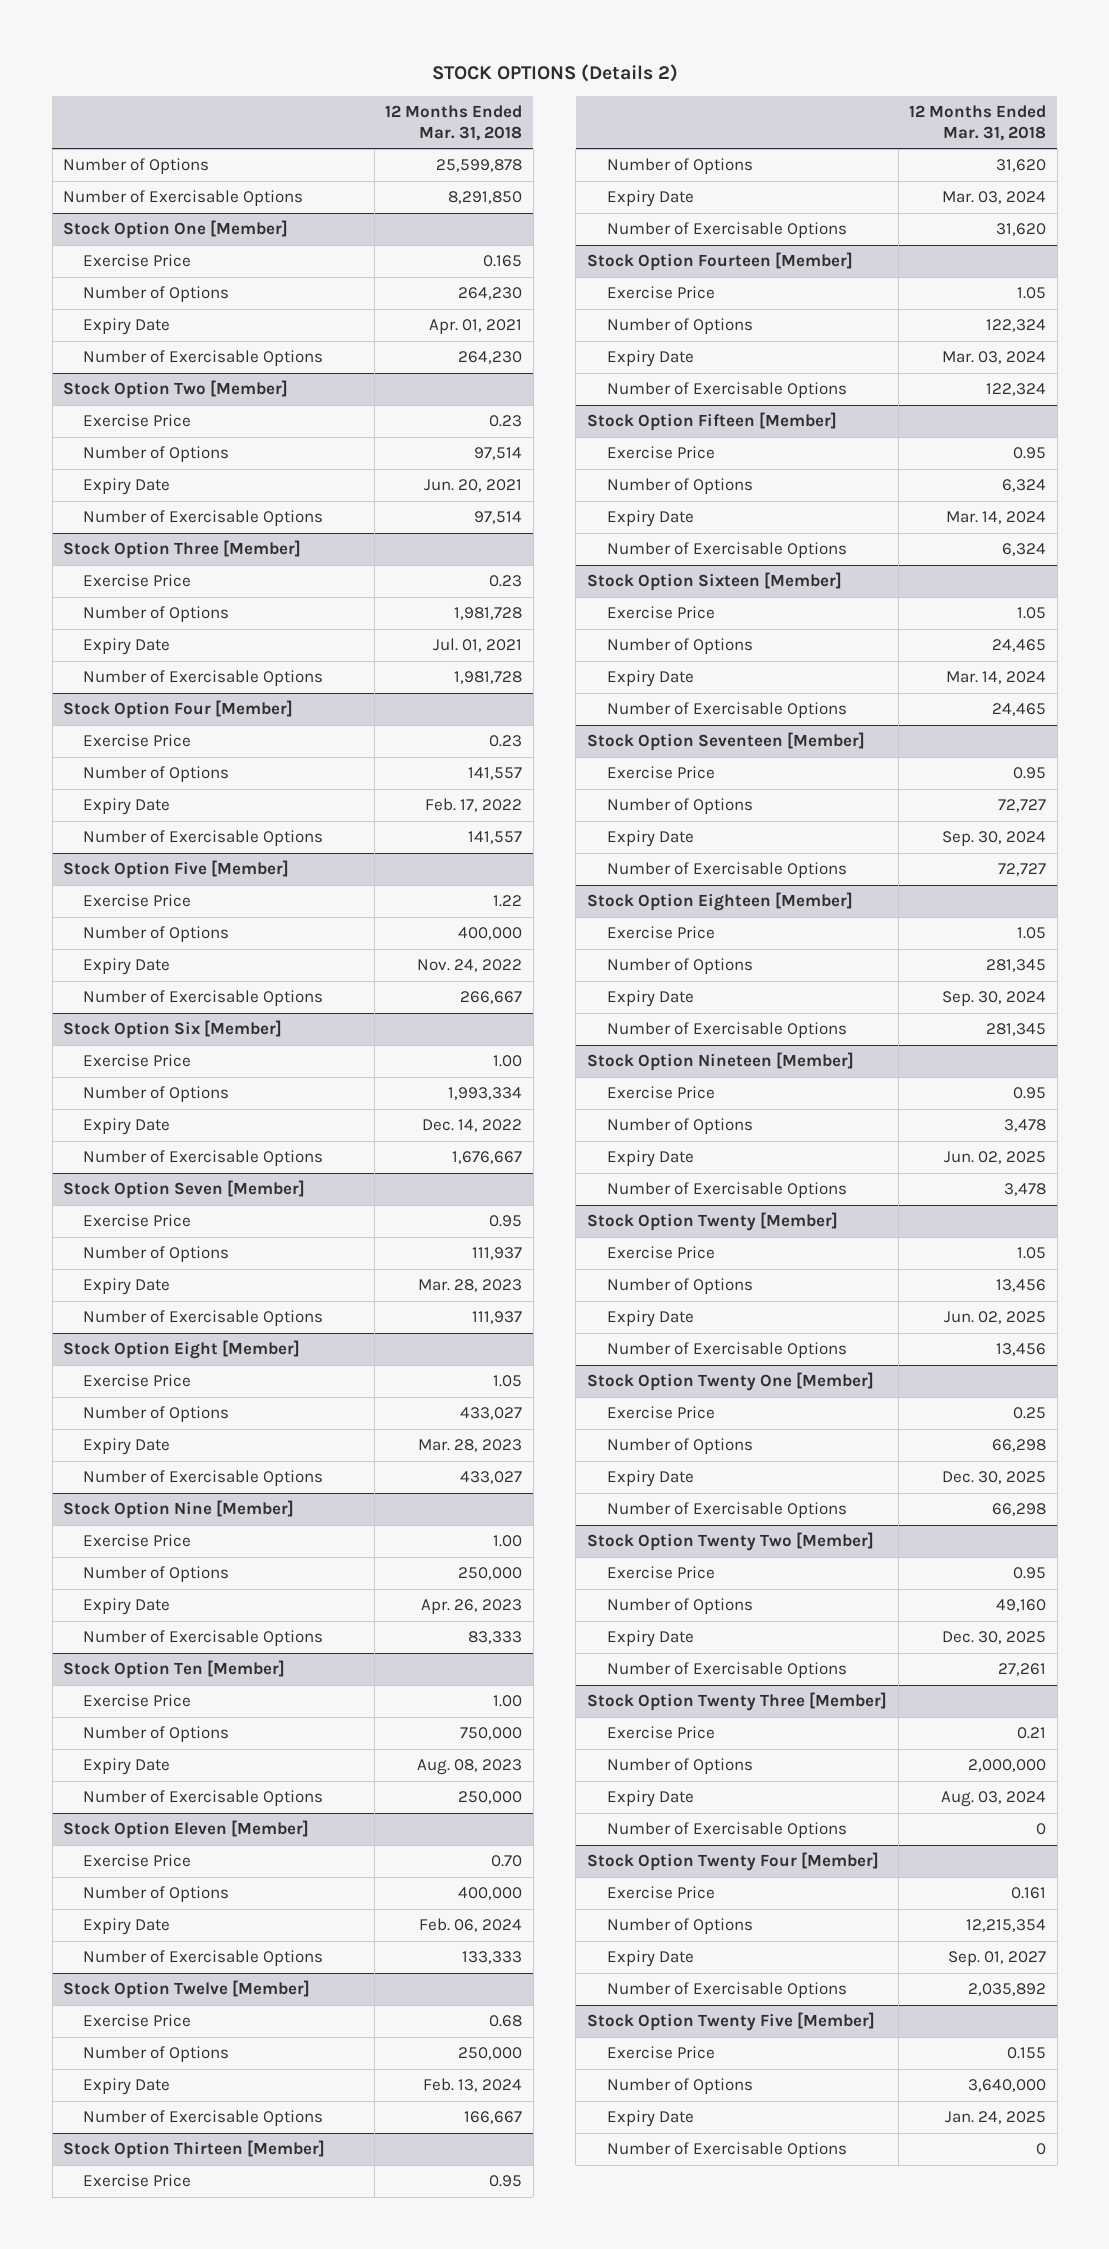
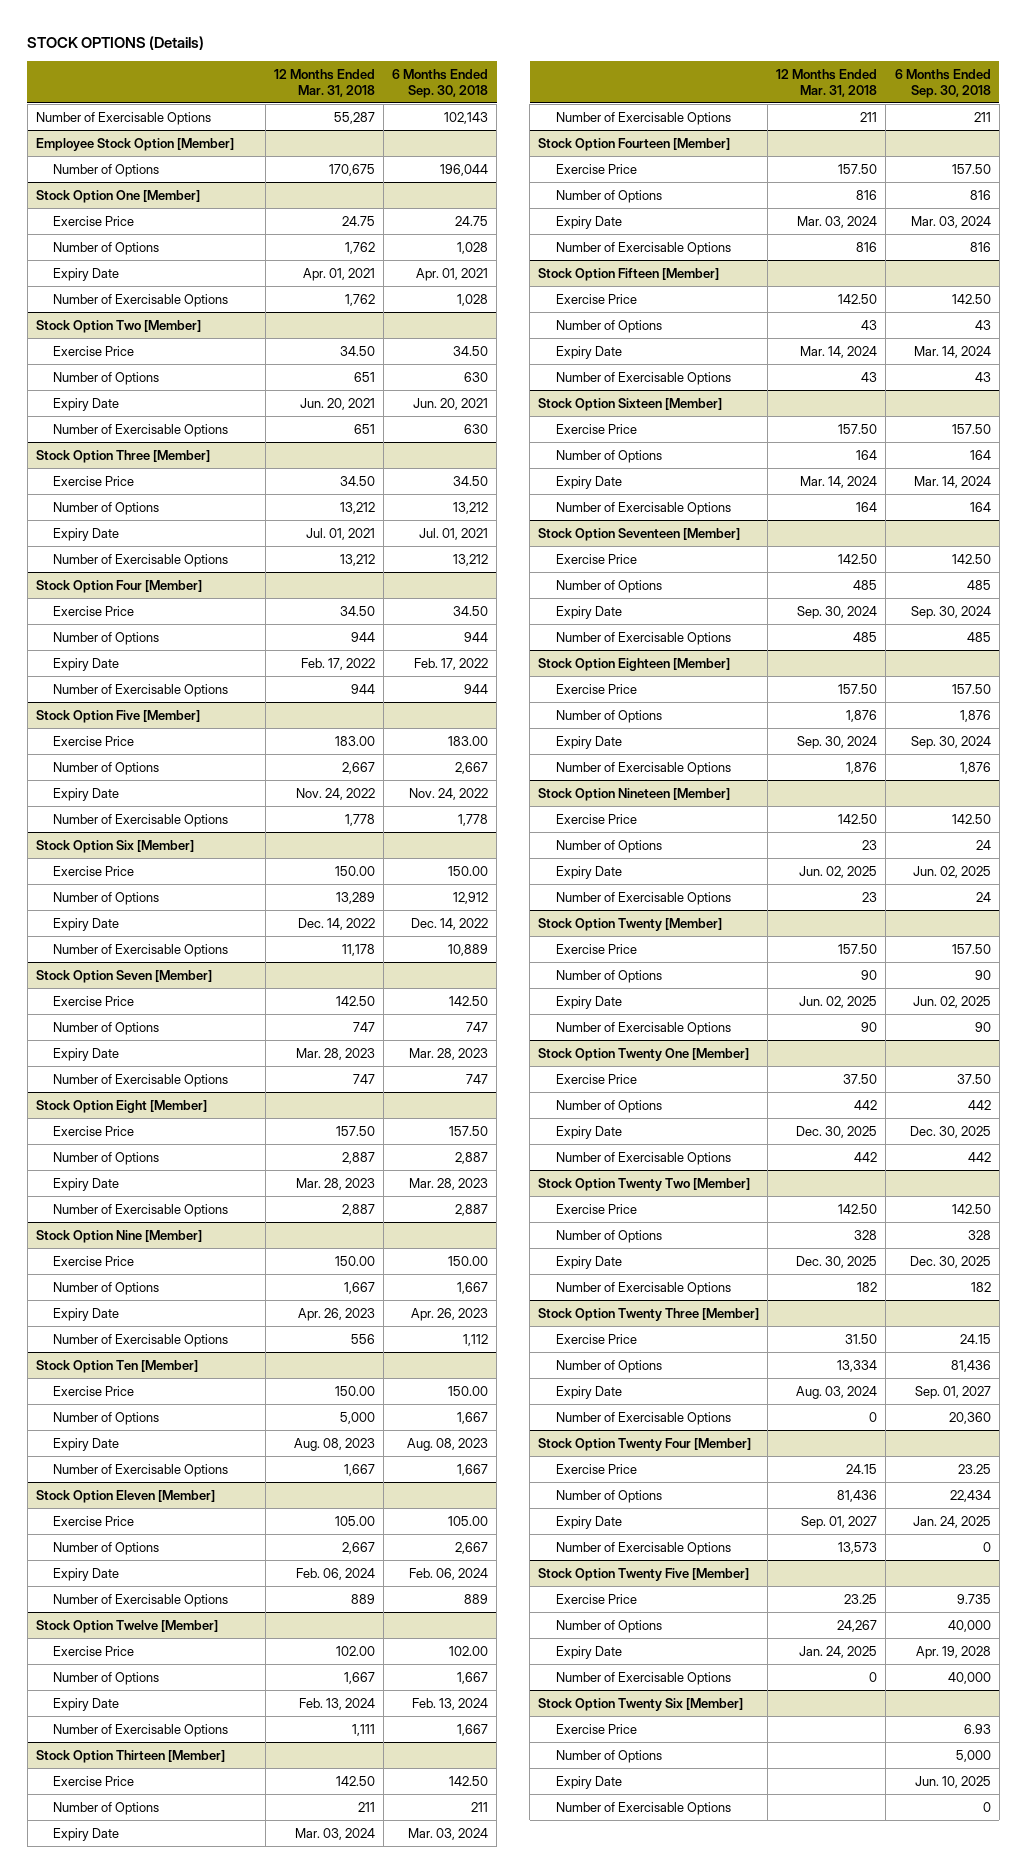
- STOCK OPTIONS (Details 2)
+ STOCK OPTIONS (Details)
- | 12 Months Ended Mar. 31, 2018
+ | 12 Months Ended Mar. 31, 2018 | 6 Months Ended Sep. 30, 2018
- Number of Options | 25,599,878
- Number of Exercisable Options | 8,291,850
+ Number of Exercisable Options | 55,287 | 102,143
+ Employee Stock Option [Member]
+ Number of Options | 170,675 | 196,044
@ Stock Option One [Member]
- Exercise Price | 0.165
- Number of Options | 264,230
+ Exercise Price | 24.75 | 24.75
+ Number of Options | 1,762 | 1,028
- Number of Exercisable Options | 264,230
+ Number of Exercisable Options | 1,762 | 1,028
@ Stock Option Two [Member]
- Exercise Price | 0.23
- Number of Options | 97,514
+ Exercise Price | 34.50 | 34.50
+ Number of Options | 651 | 630
- Number of Exercisable Options | 97,514
+ Number of Exercisable Options | 651 | 630
@ Stock Option Three [Member]
- Exercise Price | 0.23
- Number of Options | 1,981,728
+ Exercise Price | 34.50 | 34.50
+ Number of Options | 13,212 | 13,212
- Number of Exercisable Options | 1,981,728
+ Number of Exercisable Options | 13,212 | 13,212
@ Stock Option Four [Member]
- Exercise Price | 0.23
- Number of Options | 141,557
+ Exercise Price | 34.50 | 34.50
+ Number of Options | 944 | 944
- Number of Exercisable Options | 141,557
+ Number of Exercisable Options | 944 | 944
@ Stock Option Five [Member]
- Exercise Price | 1.22
- Number of Options | 400,000
+ Exercise Price | 183.00 | 183.00
+ Number of Options | 2,667 | 2,667
- Number of Exercisable Options | 266,667
+ Number of Exercisable Options | 1,778 | 1,778
@ Stock Option Six [Member]
- Exercise Price | 1.00
- Number of Options | 1,993,334
+ Exercise Price | 150.00 | 150.00
+ Number of Options | 13,289 | 12,912
- Number of Exercisable Options | 1,676,667
+ Number of Exercisable Options | 11,178 | 10,889
@ Stock Option Seven [Member]
- Exercise Price | 0.95
- Number of Options | 111,937
+ Exercise Price | 142.50 | 142.50
+ Number of Options | 747 | 747
- Number of Exercisable Options | 111,937
+ Number of Exercisable Options | 747 | 747
@ Stock Option Eight [Member]
- Exercise Price | 1.05
- Number of Options | 433,027
+ Exercise Price | 157.50 | 157.50
+ Number of Options | 2,887 | 2,887
- Number of Exercisable Options | 433,027
+ Number of Exercisable Options | 2,887 | 2,887
@ Stock Option Nine [Member]
- Exercise Price | 1.00
- Number of Options | 250,000
+ Exercise Price | 150.00 | 150.00
+ Number of Options | 1,667 | 1,667
- Number of Exercisable Options | 83,333
+ Number of Exercisable Options | 556 | 1,112
@ Stock Option Ten [Member]
- Exercise Price | 1.00
- Number of Options | 750,000
+ Exercise Price | 150.00 | 150.00
+ Number of Options | 5,000 | 1,667
- Number of Exercisable Options | 250,000
+ Number of Exercisable Options | 1,667 | 1,667
@ Stock Option Eleven [Member]
- Exercise Price | 0.70
- Number of Options | 400,000
+ Exercise Price | 105.00 | 105.00
+ Number of Options | 2,667 | 2,667
- Number of Exercisable Options | 133,333
+ Number of Exercisable Options | 889 | 889
@ Stock Option Twelve [Member]
- Exercise Price | 0.68
- Number of Options | 250,000
+ Exercise Price | 102.00 | 102.00
+ Number of Options | 1,667 | 1,667
- Number of Exercisable Options | 166,667
+ Number of Exercisable Options | 1,111 | 1,667
@ Stock Option Thirteen [Member]
- Exercise Price | 0.95
- Number of Options | 31,620
+ Exercise Price | 142.50 | 142.50
+ Number of Options | 211 | 211
- Number of Exercisable Options | 31,620
+ Number of Exercisable Options | 211 | 211
@ Stock Option Fourteen [Member]
- Exercise Price | 1.05
- Number of Options | 122,324
+ Exercise Price | 157.50 | 157.50
+ Number of Options | 816 | 816
- Number of Exercisable Options | 122,324
+ Number of Exercisable Options | 816 | 816
@ Stock Option Fifteen [Member]
- Exercise Price | 0.95
- Number of Options | 6,324
+ Exercise Price | 142.50 | 142.50
+ Number of Options | 43 | 43
- Number of Exercisable Options | 6,324
+ Number of Exercisable Options | 43 | 43
@ Stock Option Sixteen [Member]
- Exercise Price | 1.05
- Number of Options | 24,465
+ Exercise Price | 157.50 | 157.50
+ Number of Options | 164 | 164
- Number of Exercisable Options | 24,465
+ Number of Exercisable Options | 164 | 164
@ Stock Option Seventeen [Member]
- Exercise Price | 0.95
- Number of Options | 72,727
+ Exercise Price | 142.50 | 142.50
+ Number of Options | 485 | 485
- Number of Exercisable Options | 72,727
+ Number of Exercisable Options | 485 | 485
@ Stock Option Eighteen [Member]
- Exercise Price | 1.05
- Number of Options | 281,345
+ Exercise Price | 157.50 | 157.50
+ Number of Options | 1,876 | 1,876
- Number of Exercisable Options | 281,345
+ Number of Exercisable Options | 1,876 | 1,876
@ Stock Option Nineteen [Member]
- Exercise Price | 0.95
- Number of Options | 3,478
+ Exercise Price | 142.50 | 142.50
+ Number of Options | 23 | 24
- Number of Exercisable Options | 3,478
+ Number of Exercisable Options | 23 | 24
@ Stock Option Twenty [Member]
- Exercise Price | 1.05
- Number of Options | 13,456
+ Exercise Price | 157.50 | 157.50
+ Number of Options | 90 | 90
- Number of Exercisable Options | 13,456
+ Number of Exercisable Options | 90 | 90
@ Stock Option Twenty One [Member]
- Exercise Price | 0.25
- Number of Options | 66,298
+ Exercise Price | 37.50 | 37.50
+ Number of Options | 442 | 442
- Number of Exercisable Options | 66,298
+ Number of Exercisable Options | 442 | 442
@ Stock Option Twenty Two [Member]
- Exercise Price | 0.95
- Number of Options | 49,160
+ Exercise Price | 142.50 | 142.50
+ Number of Options | 328 | 328
- Number of Exercisable Options | 27,261
+ Number of Exercisable Options | 182 | 182
@ Stock Option Twenty Three [Member]
- Exercise Price | 0.21
- Number of Options | 2,000,000
+ Exercise Price | 31.50 | 24.15
+ Number of Options | 13,334 | 81,436
@ Stock Option Twenty Four [Member]
- Exercise Price | 0.161
- Number of Options | 12,215,354
+ Exercise Price | 24.15 | 23.25
+ Number of Options | 81,436 | 22,434
- Number of Exercisable Options | 2,035,892
+ Number of Exercisable Options | 13,573 | 0
@ Stock Option Twenty Five [Member]
- Exercise Price | 0.155
- Number of Options | 3,640,000
+ Exercise Price | 23.25 | 9.735
+ Number of Options | 24,267 | 40,000
+ Stock Option Twenty Six [Member]
+ Exercise Price | | 6.93
+ Number of Options | | 5,000
+ Expiry Date | | Jun. 10, 2025
+ Number of Exercisable Options | | 0

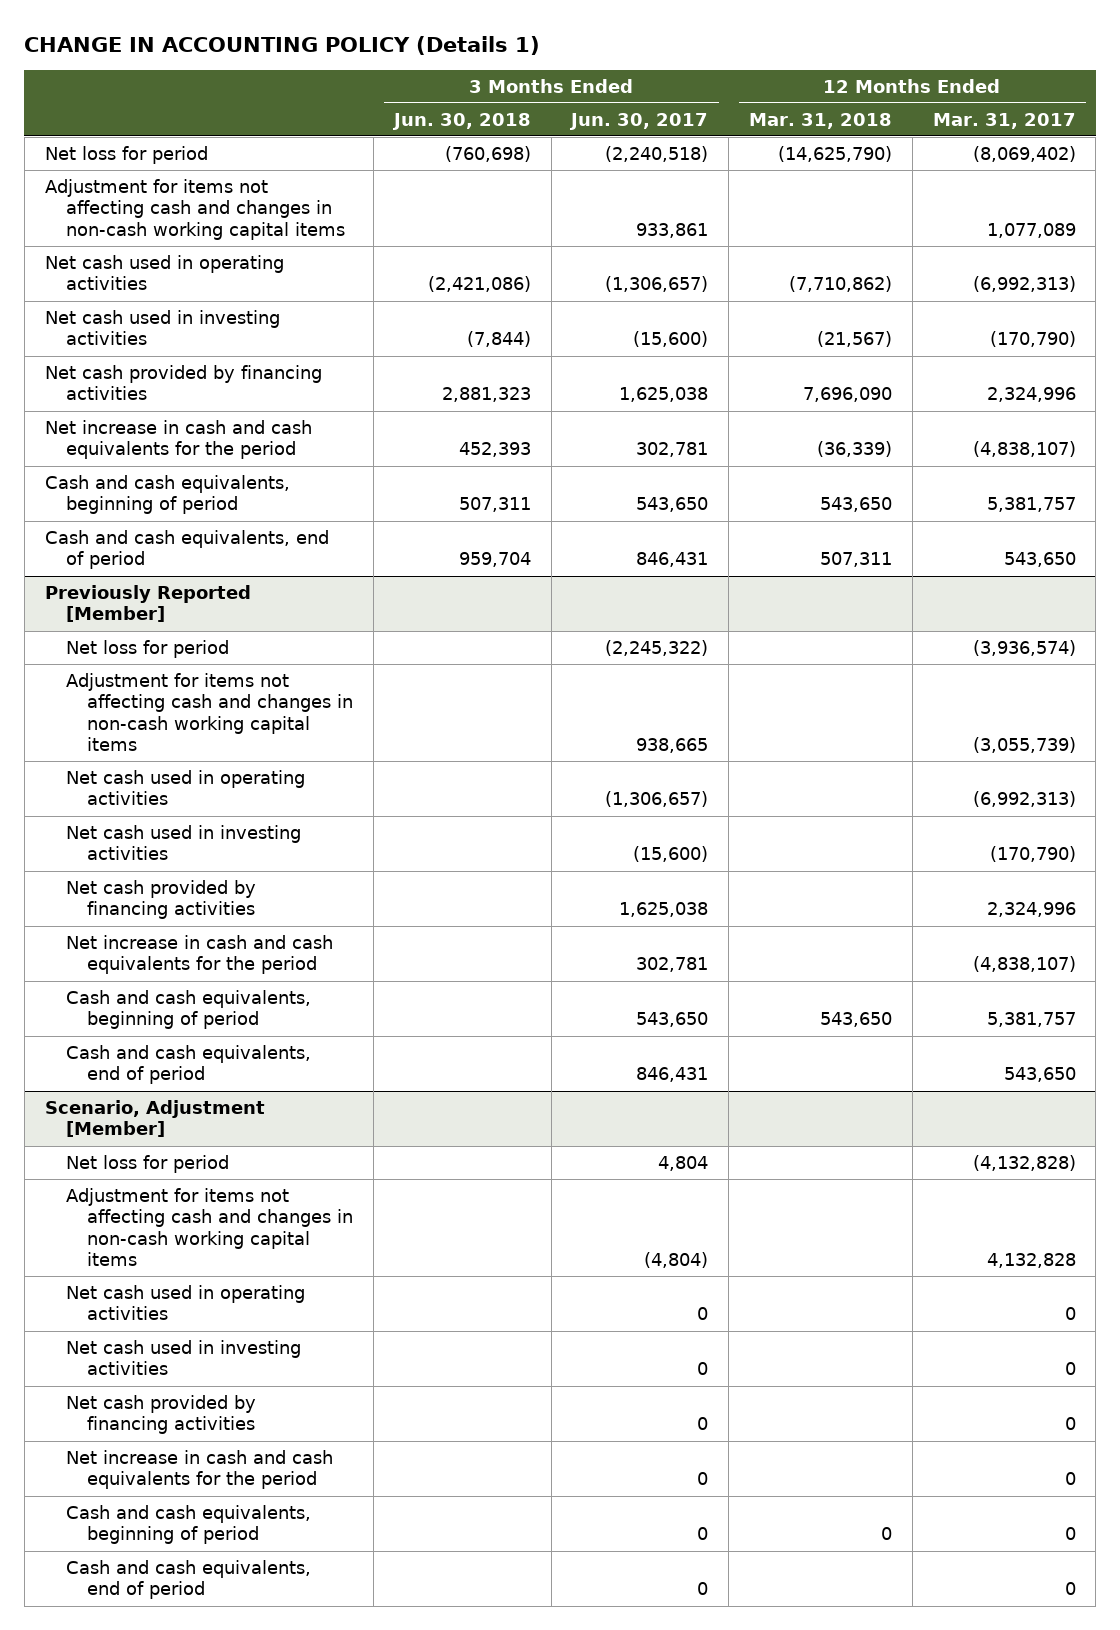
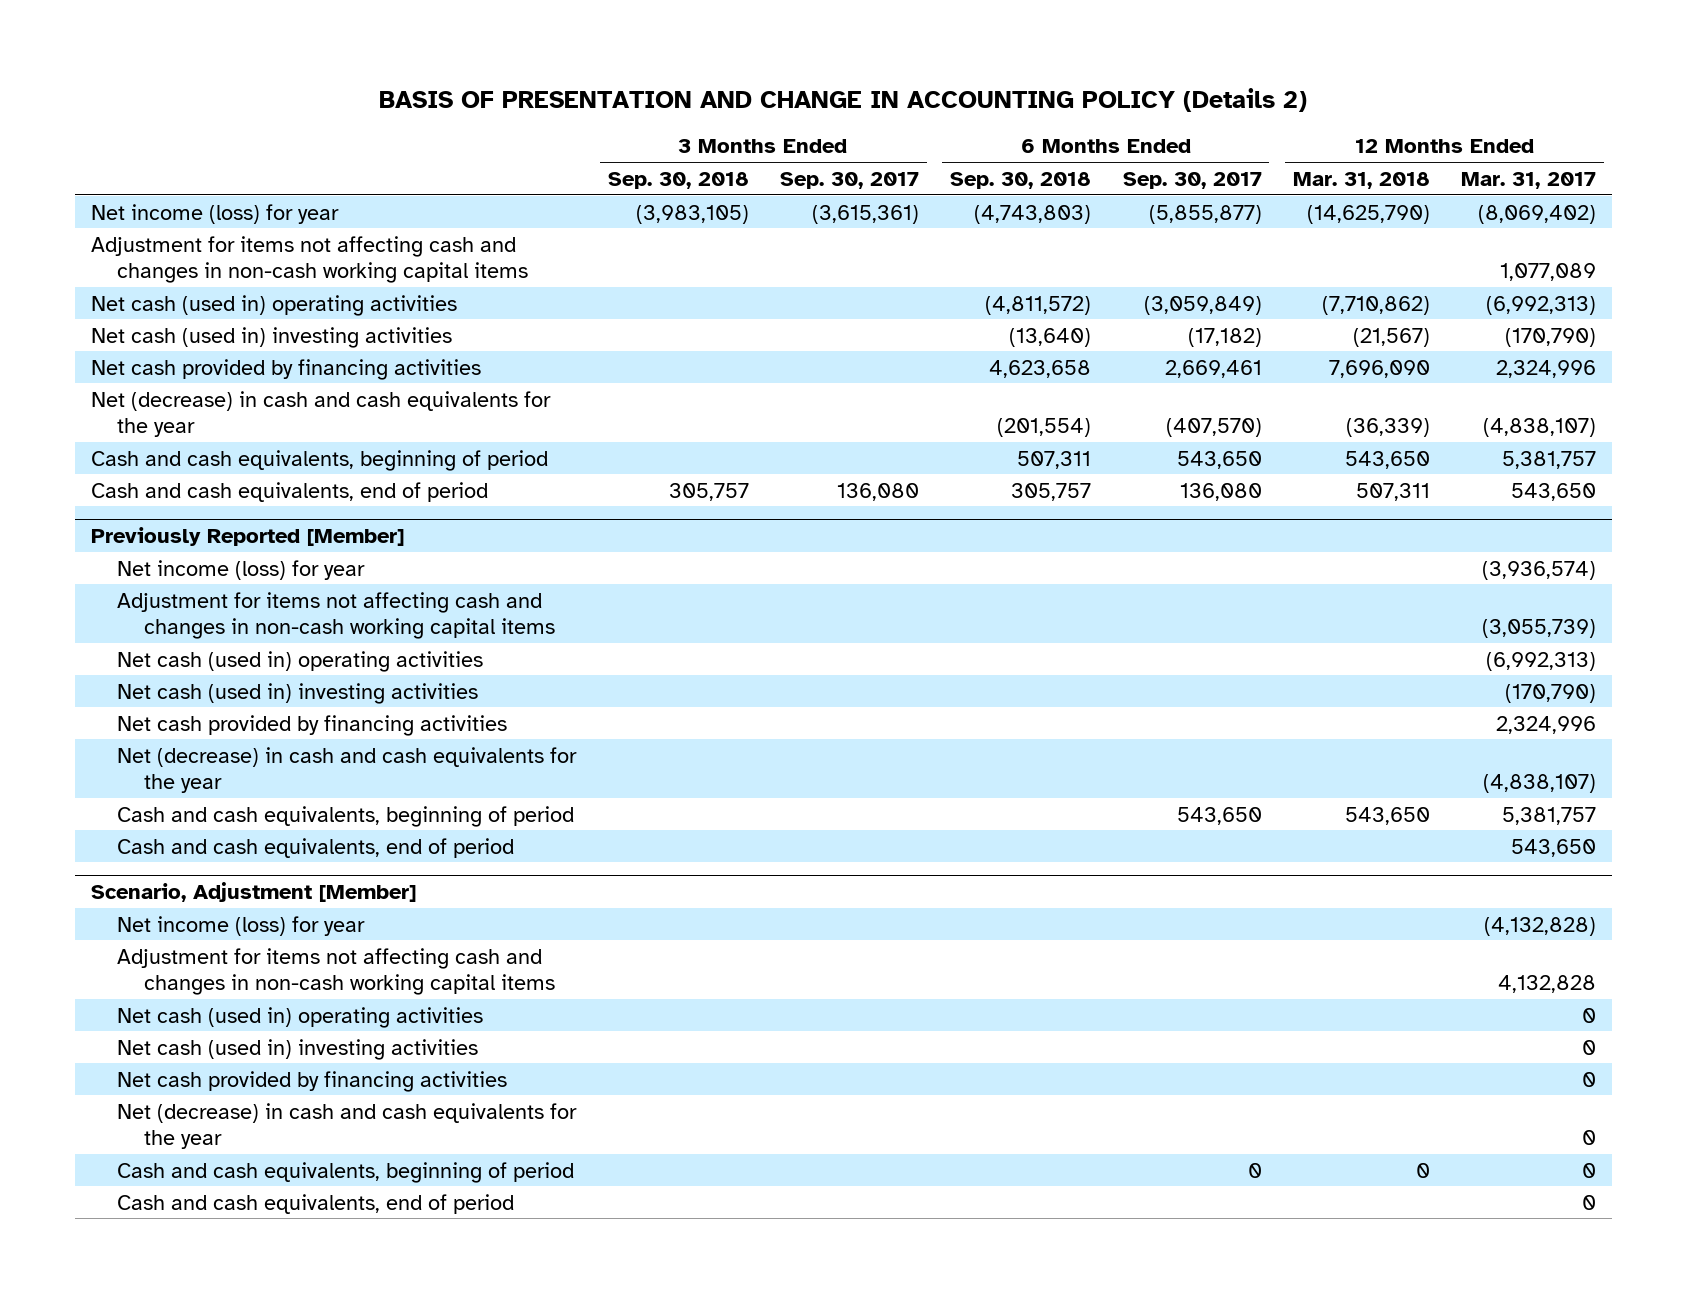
- CHANGE IN ACCOUNTING POLICY (Details 1)
+ BASIS OF PRESENTATION AND CHANGE IN ACCOUNTING POLICY (Details 2)
- | 3 Months Ended Jun. 30, 2018 | 3 Months Ended Jun. 30, 2017 | 12 Months Ended Mar. 31, 2018 | 12 Months Ended Mar. 31, 2017
+ | 3 Months Ended Sep. 30, 2018 | 3 Months Ended Sep. 30, 2017 | 6 Months Ended Sep. 30, 2018 | 6 Months Ended Sep. 30, 2017 | 12 Months Ended Mar. 31, 2018 | 12 Months Ended Mar. 31, 2017
- Net loss for period | (760,698) | (2,240,518) | (14,625,790) | (8,069,402)
+ Net income (loss) for year | (3,983,105) | (3,615,361) | (4,743,803) | (5,855,877) | (14,625,790) | (8,069,402)
- Net cash used in operating activities | (2,421,086) | (1,306,657) | (7,710,862) | (6,992,313)
- Net cash used in investing activities | (7,844) | (15,600) | (21,567) | (170,790)
+ Net cash (used in) operating activities | | | (4,811,572) | (3,059,849) | (7,710,862) | (6,992,313)
+ Net cash (used in) investing activities | | | (13,640) | (17,182) | (21,567) | (170,790)
- Net increase in cash and cash equivalents for the period | 452,393 | 302,781 | (36,339) | (4,838,107)
+ Net (decrease) in cash and cash equivalents for the year | | | (201,554) | (407,570) | (36,339) | (4,838,107)
@ Previously Reported [Member]
- Net loss for period | | (2,245,322) | | (3,936,574)
+ Net income (loss) for year | | | | | | (3,936,574)
- Net cash used in operating activities | | (1,306,657) | | (6,992,313)
- Net cash used in investing activities | | (15,600) | | (170,790)
+ Net cash (used in) operating activities | | | | | | (6,992,313)
+ Net cash (used in) investing activities | | | | | | (170,790)
- Net increase in cash and cash equivalents for the period | | 302,781 | | (4,838,107)
+ Net (decrease) in cash and cash equivalents for the year | | | | | | (4,838,107)
@ Scenario, Adjustment [Member]
- Net loss for period | | 4,804 | | (4,132,828)
+ Net income (loss) for year | | | | | | (4,132,828)
- Net cash used in operating activities | | 0 | | 0
- Net cash used in investing activities | | 0 | | 0
+ Net cash (used in) operating activities | | | | | | 0
+ Net cash (used in) investing activities | | | | | | 0
- Net increase in cash and cash equivalents for the period | | 0 | | 0
+ Net (decrease) in cash and cash equivalents for the year | | | | | | 0

